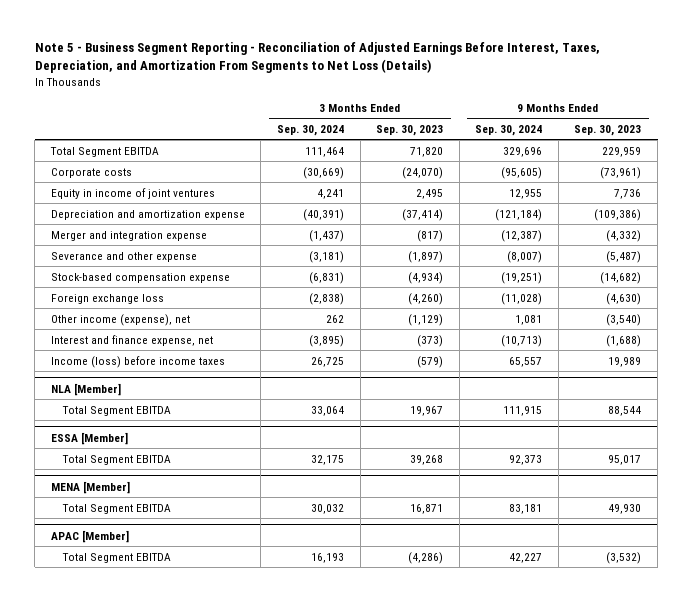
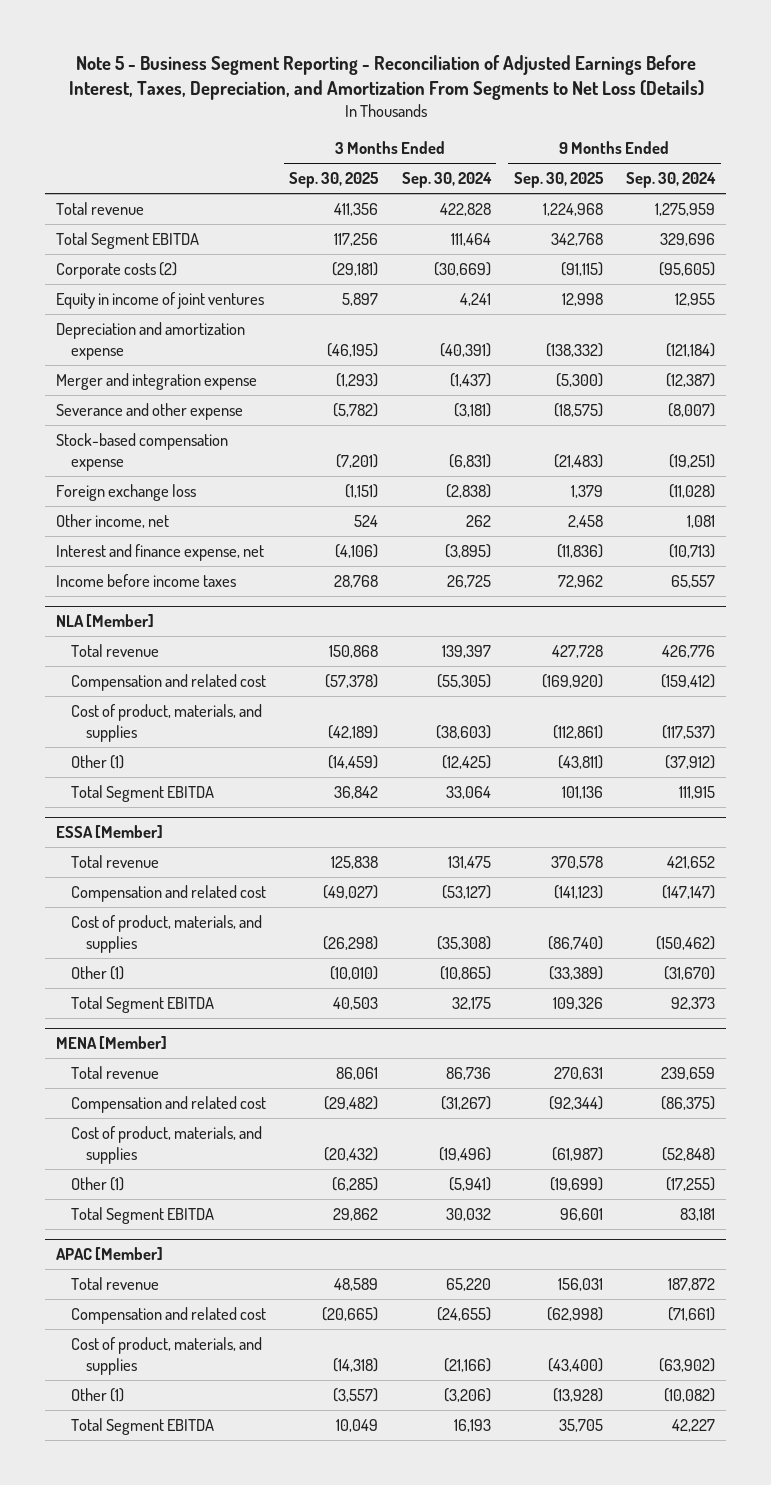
- | 3 Months Ended Sep. 30, 2024 | 3 Months Ended Sep. 30, 2023 | 9 Months Ended Sep. 30, 2024 | 9 Months Ended Sep. 30, 2023
+ | 3 Months Ended Sep. 30, 2025 | 3 Months Ended Sep. 30, 2024 | 9 Months Ended Sep. 30, 2025 | 9 Months Ended Sep. 30, 2024
+ Total revenue | 411,356 | 422,828 | 1,224,968 | 1,275,959
- Corporate costs | (30,669) | (24,070) | (95,605) | (73,961)
+ Corporate costs (2) | (29,181) | (30,669) | (91,115) | (95,605)
- Other income (expense), net | 262 | (1,129) | 1,081 | (3,540)
+ Other income, net | 524 | 262 | 2,458 | 1,081
- Income (loss) before income taxes | 26,725 | (579) | 65,557 | 19,989
+ Income before income taxes | 28,768 | 26,725 | 72,962 | 65,557
@ NLA [Member]
+ Total revenue | 150,868 | 139,397 | 427,728 | 426,776
+ Compensation and related cost | (57,378) | (55,305) | (169,920) | (159,412)
+ Cost of product, materials, and supplies | (42,189) | (38,603) | (112,861) | (117,537)
+ Other (1) | (14,459) | (12,425) | (43,811) | (37,912)
@ ESSA [Member]
+ Total revenue | 125,838 | 131,475 | 370,578 | 421,652
+ Compensation and related cost | (49,027) | (53,127) | (141,123) | (147,147)
+ Cost of product, materials, and supplies | (26,298) | (35,308) | (86,740) | (150,462)
+ Other (1) | (10,010) | (10,865) | (33,389) | (31,670)
@ MENA [Member]
+ Total revenue | 86,061 | 86,736 | 270,631 | 239,659
+ Compensation and related cost | (29,482) | (31,267) | (92,344) | (86,375)
+ Cost of product, materials, and supplies | (20,432) | (19,496) | (61,987) | (52,848)
+ Other (1) | (6,285) | (5,941) | (19,699) | (17,255)
@ APAC [Member]
+ Total revenue | 48,589 | 65,220 | 156,031 | 187,872
+ Compensation and related cost | (20,665) | (24,655) | (62,998) | (71,661)
+ Cost of product, materials, and supplies | (14,318) | (21,166) | (43,400) | (63,902)
+ Other (1) | (3,557) | (3,206) | (13,928) | (10,082)

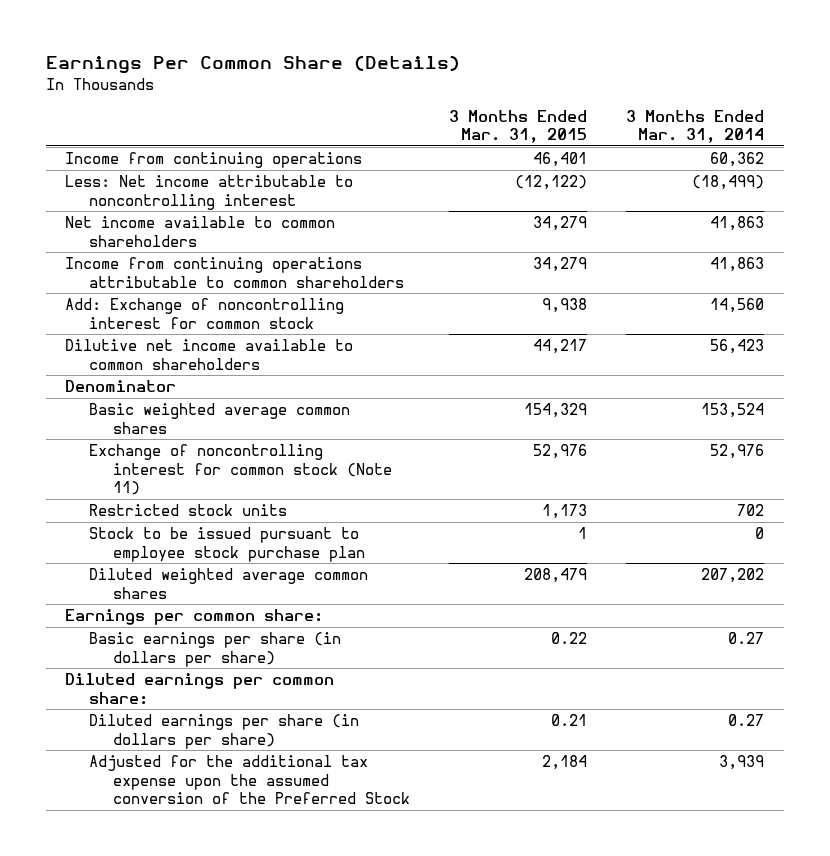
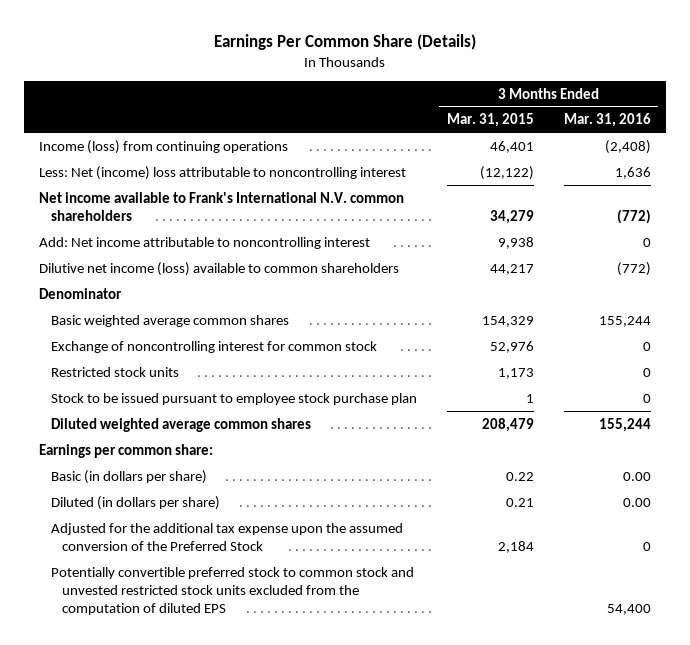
- | 3 Months Ended Mar. 31, 2015 | 3 Months Ended Mar. 31, 2014
+ | 3 Months Ended Mar. 31, 2015 | 3 Months Ended Mar. 31, 2016
- Income from continuing operations | 46,401 | 60,362
- Less: Net income attributable to noncontrolling interest | (12,122) | (18,499)
- Net income available to common shareholders | 34,279 | 41,863
- Income from continuing operations attributable to common shareholders | 34,279 | 41,863
- Add: Exchange of noncontrolling interest for common stock | 9,938 | 14,560
- Dilutive net income available to common shareholders | 44,217 | 56,423
+ Income (loss) from continuing operations | 46,401 | (2,408)
+ Less: Net (income) loss attributable to noncontrolling interest | (12,122) | 1,636
+ Net income available to Frank's International N.V. common shareholders | 34,279 | (772)
+ Add: Net income attributable to noncontrolling interest | 9,938 | 0
+ Dilutive net income (loss) available to common shareholders | 44,217 | (772)
- Exchange of noncontrolling interest for common stock (Note 11) | 52,976 | 52,976
+ Exchange of noncontrolling interest for common stock | 52,976 | 0
- Basic earnings per share (in dollars per share) | 0.22 | 0.27
- Diluted earnings per common share:
- Diluted earnings per share (in dollars per share) | 0.21 | 0.27
+ Basic (in dollars per share) | 0.22 | 0.00
+ Diluted (in dollars per share) | 0.21 | 0.00
+ Potentially convertible preferred stock to common stock and unvested restricted stock units excluded from the computation of diluted EPS | | 54,400

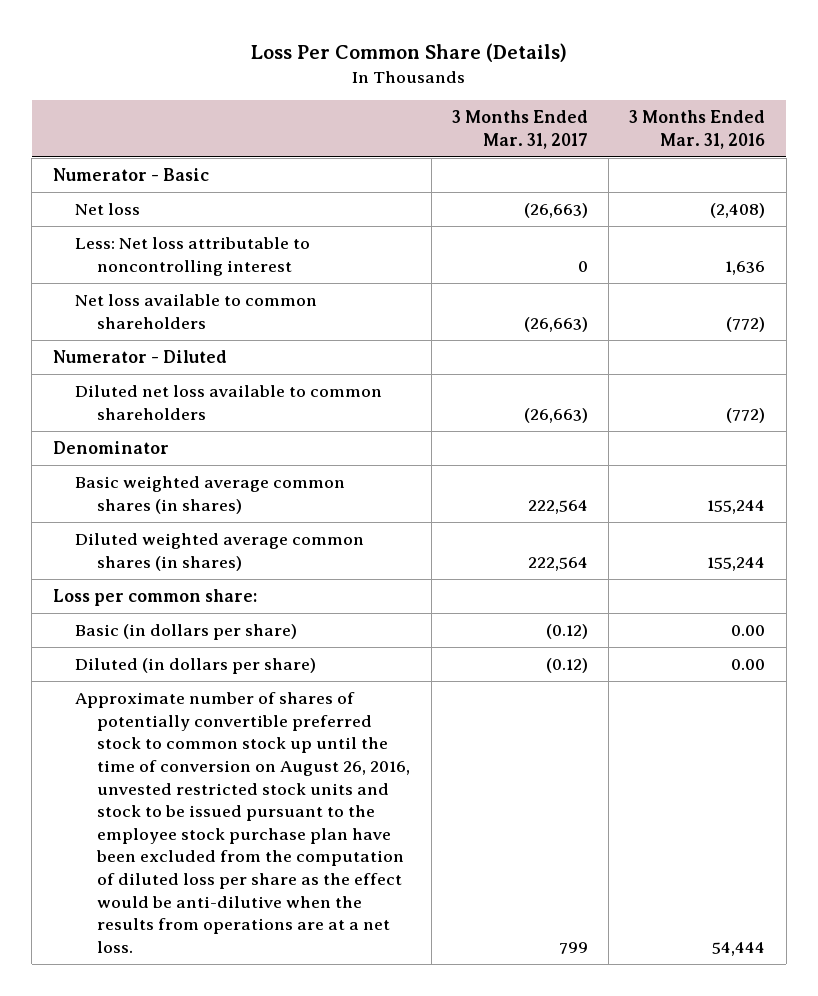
- Earnings Per Common Share (Details)
+ Loss Per Common Share (Details)
- | 3 Months Ended Mar. 31, 2015 | 3 Months Ended Mar. 31, 2016
+ | 3 Months Ended Mar. 31, 2017 | 3 Months Ended Mar. 31, 2016
- Income (loss) from continuing operations | 46,401 | (2,408)
- Less: Net (income) loss attributable to noncontrolling interest | (12,122) | 1,636
- Net income available to Frank's International N.V. common shareholders | 34,279 | (772)
- Add: Net income attributable to noncontrolling interest | 9,938 | 0
- Dilutive net income (loss) available to common shareholders | 44,217 | (772)
+ Numerator - Basic
+ Net loss | (26,663) | (2,408)
+ Less: Net loss attributable to noncontrolling interest | 0 | 1,636
+ Net loss available to common shareholders | (26,663) | (772)
+ Numerator - Diluted
+ Diluted net loss available to common shareholders | (26,663) | (772)
- Basic weighted average common shares | 154,329 | 155,244
- Exchange of noncontrolling interest for common stock | 52,976 | 0
- Restricted stock units | 1,173 | 0
- Stock to be issued pursuant to employee stock purchase plan | 1 | 0
- Diluted weighted average common shares | 208,479 | 155,244
- Earnings per common share:
+ Basic weighted average common shares (in shares) | 222,564 | 155,244
+ Diluted weighted average common shares (in shares) | 222,564 | 155,244
+ Loss per common share:
- Adjusted for the additional tax expense upon the assumed conversion of the Preferred Stock | 2,184 | 0
- Potentially convertible preferred stock to common stock and unvested restricted stock units excluded from the computation of diluted EPS | | 54,400
+ Approximate number of shares of potentially convertible preferred stock to common stock up until the time of conversion on August 26, 2016, unvested restricted stock units and stock to be issued pursuant to the employee stock purchase plan have been excluded from the computation of diluted loss per share as the effect would be anti-dilutive when the results from operations are at a net loss. | 799 | 54,444

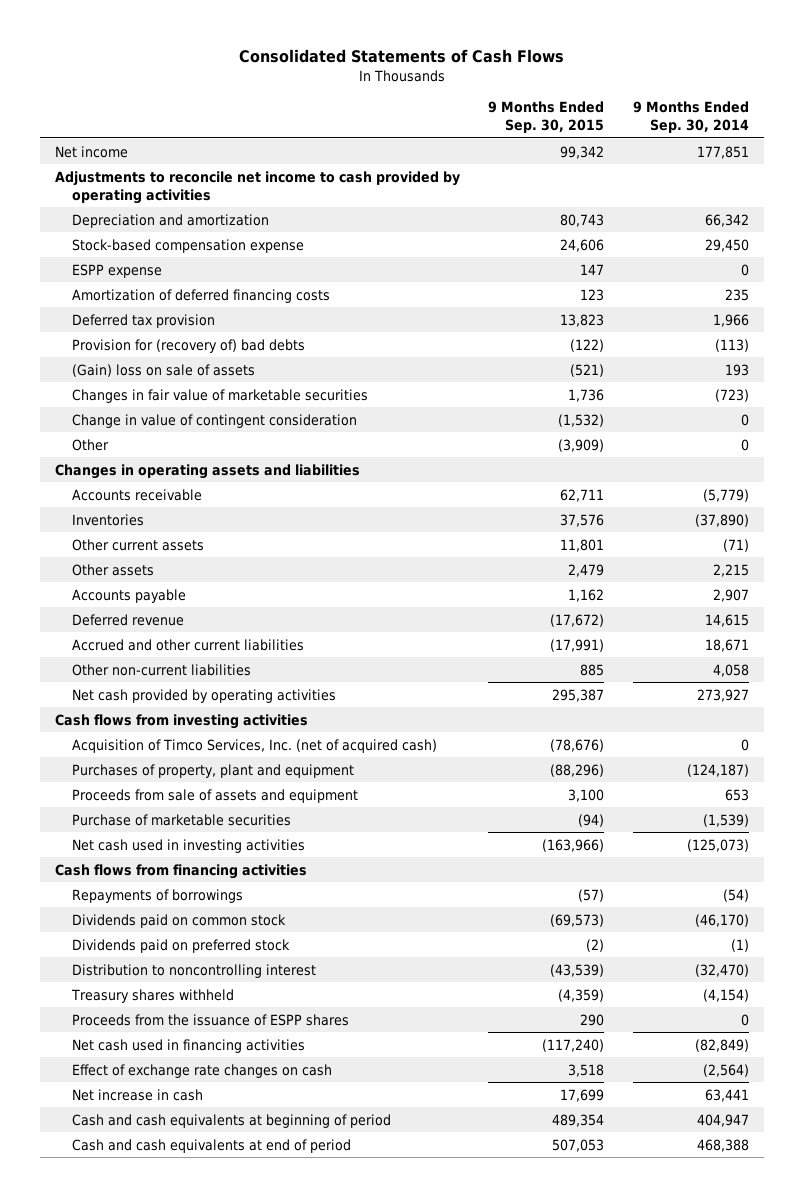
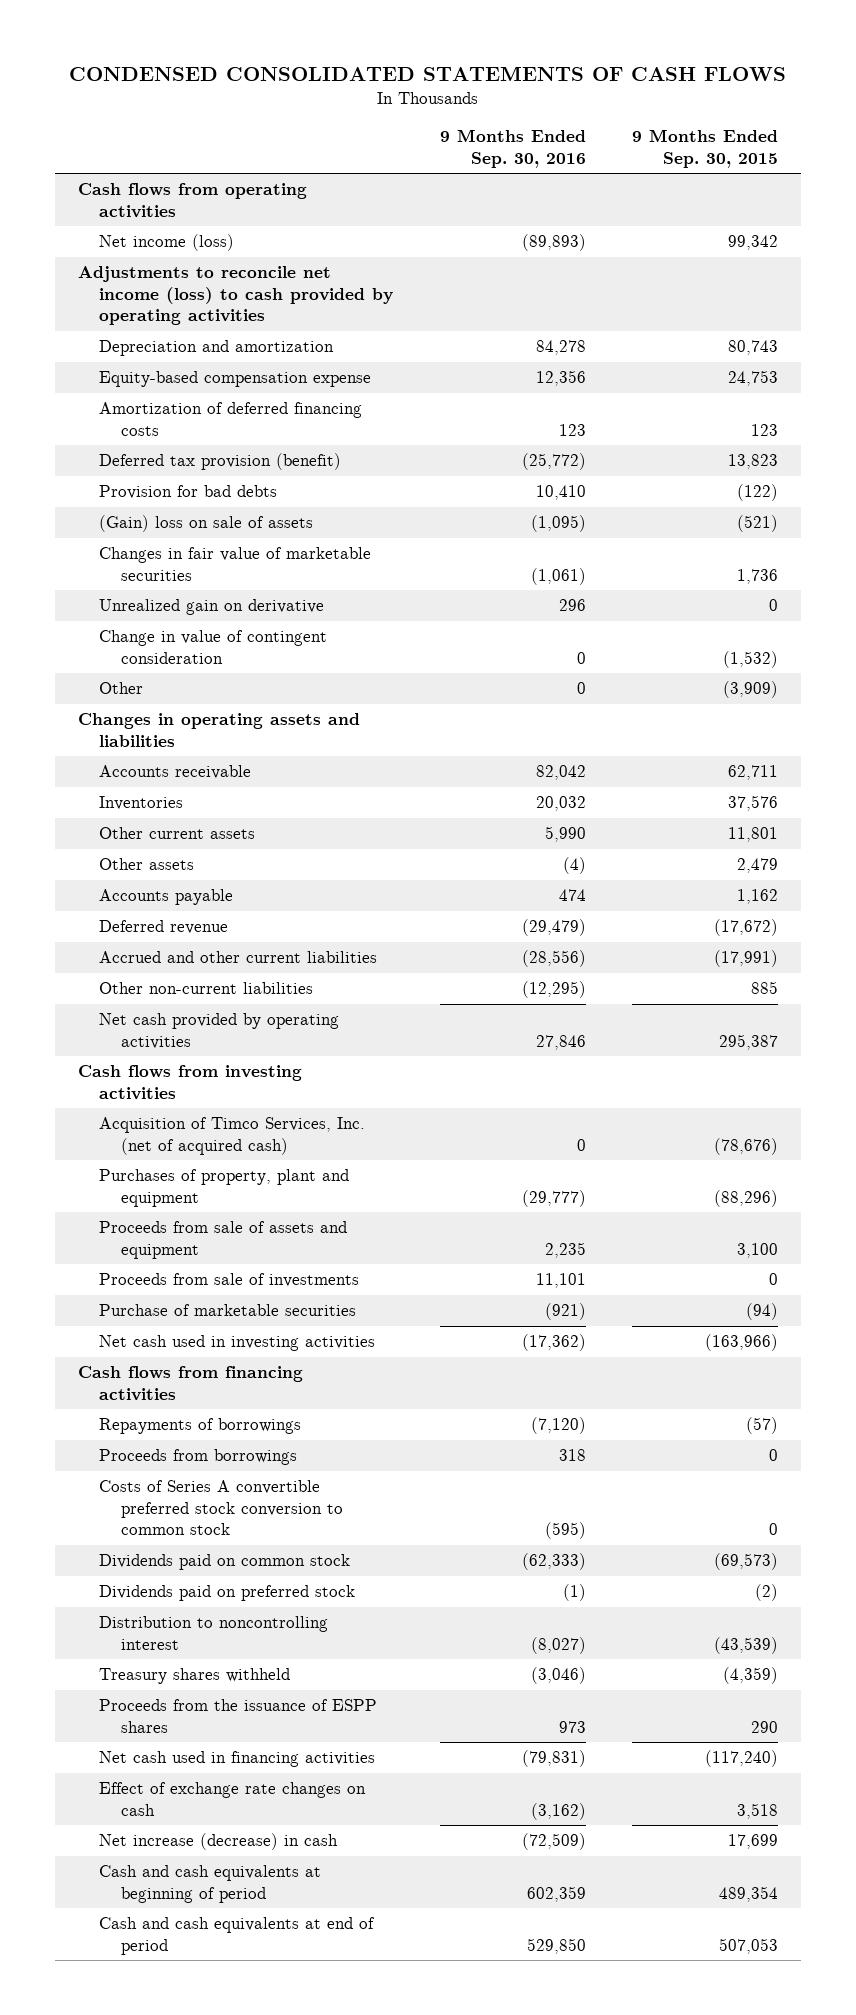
- Consolidated Statements of Cash Flows
+ CONDENSED CONSOLIDATED STATEMENTS OF CASH FLOWS
- | 9 Months Ended Sep. 30, 2015 | 9 Months Ended Sep. 30, 2014
+ | 9 Months Ended Sep. 30, 2016 | 9 Months Ended Sep. 30, 2015
- Net income | 99,342 | 177,851
- Adjustments to reconcile net income to cash provided by operating activities
+ Cash flows from operating activities
+ Net income (loss) | (89,893) | 99,342
+ Adjustments to reconcile net income (loss) to cash provided by operating activities
- Stock-based compensation expense | 24,606 | 29,450
- ESPP expense | 147 | 0
+ Equity-based compensation expense | 12,356 | 24,753
- Deferred tax provision | 13,823 | 1,966
- Provision for (recovery of) bad debts | (122) | (113)
+ Deferred tax provision (benefit) | (25,772) | 13,823
+ Provision for bad debts | 10,410 | (122)
+ Unrealized gain on derivative | 296 | 0
+ Proceeds from sale of investments | 11,101 | 0
+ Proceeds from borrowings | 318 | 0
+ Costs of Series A convertible preferred stock conversion to common stock | (595) | 0
- Net increase in cash | 17,699 | 63,441
+ Net increase (decrease) in cash | (72,509) | 17,699

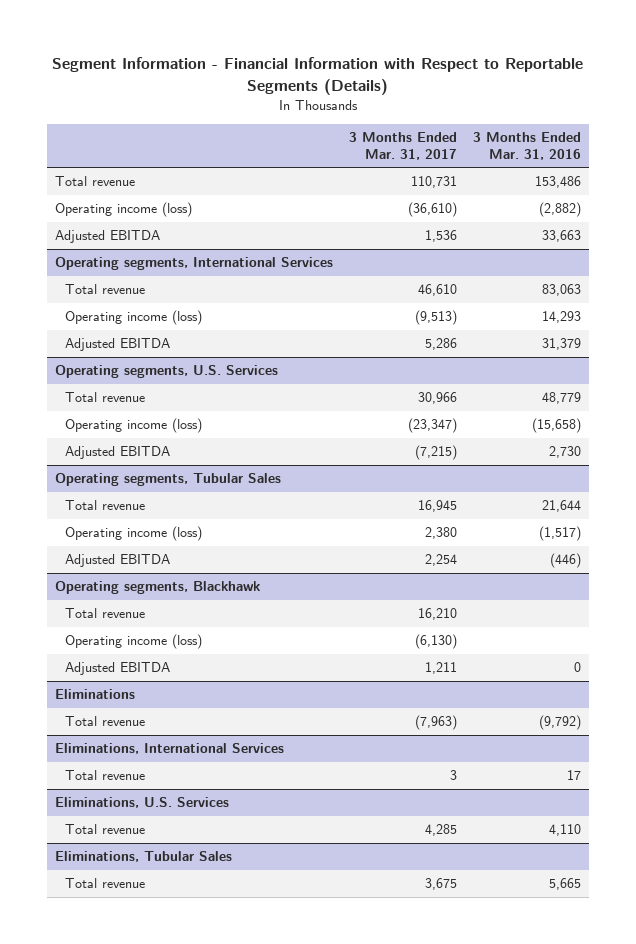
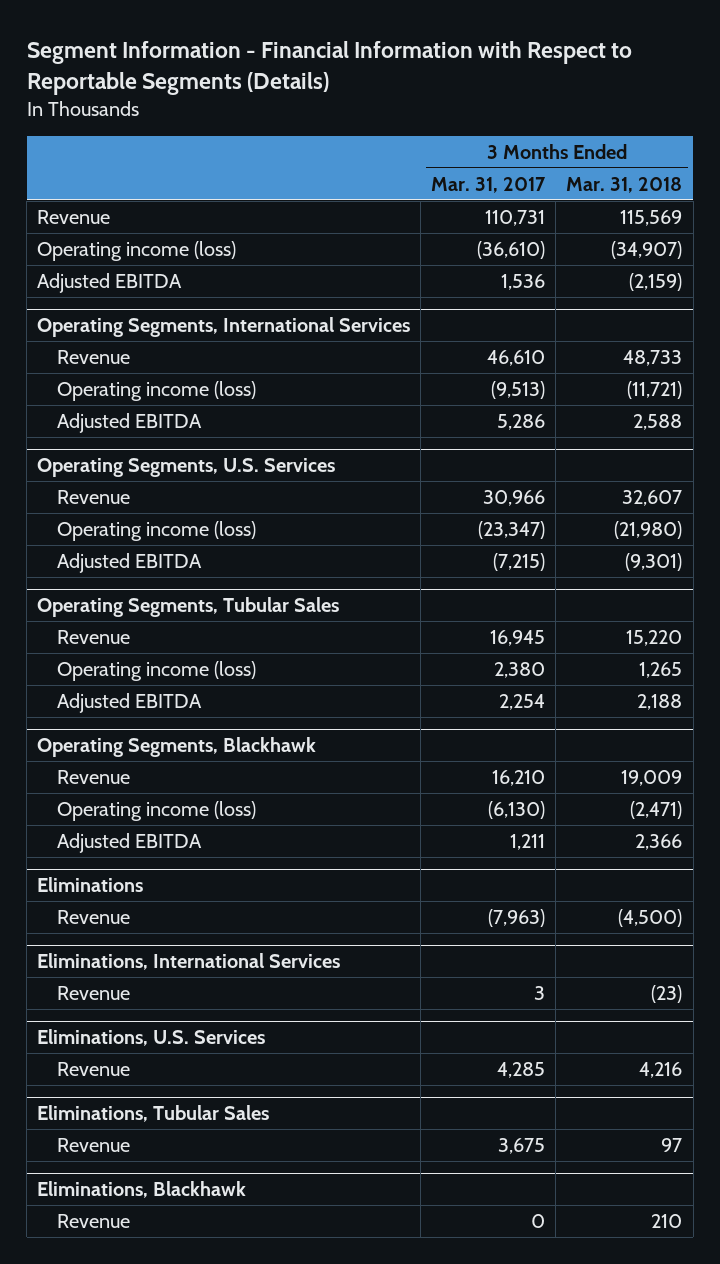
- | 3 Months Ended Mar. 31, 2017 | 3 Months Ended Mar. 31, 2016
+ | 3 Months Ended Mar. 31, 2017 | 3 Months Ended Mar. 31, 2018
- Total revenue | 110,731 | 153,486
+ Revenue | 110,731 | 115,569
- Operating segments, International Services
- Total revenue | 46,610 | 83,063
+ Operating Segments, International Services
+ Revenue | 46,610 | 48,733
- Operating segments, U.S. Services
- Total revenue | 30,966 | 48,779
+ Operating Segments, U.S. Services
+ Revenue | 30,966 | 32,607
- Operating segments, Tubular Sales
- Total revenue | 16,945 | 21,644
+ Operating Segments, Tubular Sales
+ Revenue | 16,945 | 15,220
- Operating segments, Blackhawk
- Total revenue | 16,210 |
+ Operating Segments, Blackhawk
+ Revenue | 16,210 | 19,009
@ Eliminations
- Total revenue | (7,963) | (9,792)
+ Revenue | (7,963) | (4,500)
@ Eliminations, International Services
- Total revenue | 3 | 17
+ Revenue | 3 | (23)
@ Eliminations, U.S. Services
- Total revenue | 4,285 | 4,110
+ Revenue | 4,285 | 4,216
@ Eliminations, Tubular Sales
- Total revenue | 3,675 | 5,665
+ Revenue | 3,675 | 97
+ Eliminations, Blackhawk
+ Revenue | 0 | 210

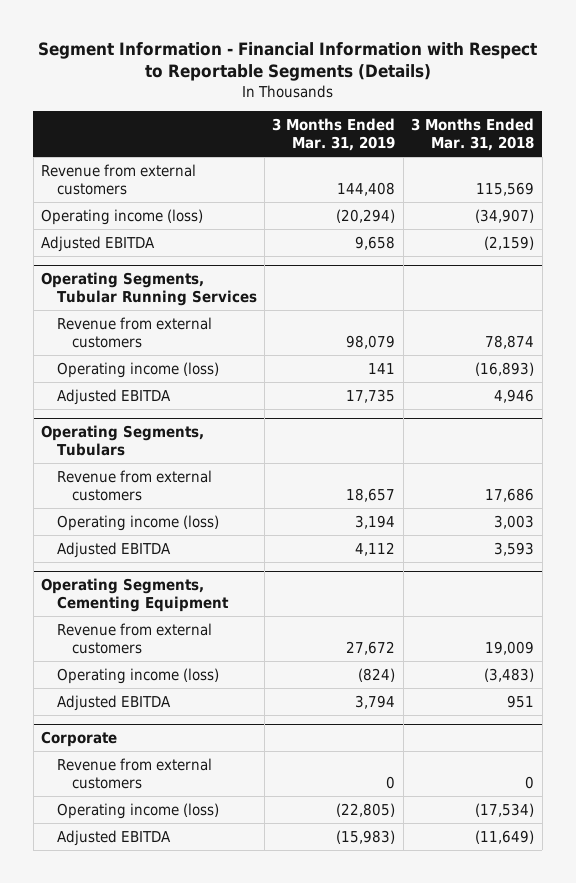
- | 3 Months Ended Mar. 31, 2017 | 3 Months Ended Mar. 31, 2018
+ | 3 Months Ended Mar. 31, 2019 | 3 Months Ended Mar. 31, 2018
- Revenue | 110,731 | 115,569
+ Revenue from external customers | 144,408 | 115,569
- Operating Segments, International Services
- Revenue | 46,610 | 48,733
- Operating income (loss) | (9,513) | (11,721)
- Adjusted EBITDA | 5,286 | 2,588
- Operating Segments, U.S. Services
- Revenue | 30,966 | 32,607
- Operating income (loss) | (23,347) | (21,980)
- Adjusted EBITDA | (7,215) | (9,301)
- Operating Segments, Tubular Sales
- Revenue | 16,945 | 15,220
- Operating income (loss) | 2,380 | 1,265
- Adjusted EBITDA | 2,254 | 2,188
- Operating Segments, Blackhawk
- Revenue | 16,210 | 19,009
- Operating income (loss) | (6,130) | (2,471)
- Adjusted EBITDA | 1,211 | 2,366
- Eliminations
- Revenue | (7,963) | (4,500)
- Eliminations, International Services
- Revenue | 3 | (23)
- Eliminations, U.S. Services
- Revenue | 4,285 | 4,216
- Eliminations, Tubular Sales
- Revenue | 3,675 | 97
- Eliminations, Blackhawk
- Revenue | 0 | 210
+ Operating Segments, Tubular Running Services
+ Revenue from external customers | 98,079 | 78,874
+ Operating income (loss) | 141 | (16,893)
+ Adjusted EBITDA | 17,735 | 4,946
+ Operating Segments, Tubulars
+ Revenue from external customers | 18,657 | 17,686
+ Operating income (loss) | 3,194 | 3,003
+ Adjusted EBITDA | 4,112 | 3,593
+ Operating Segments, Cementing Equipment
+ Revenue from external customers | 27,672 | 19,009
+ Operating income (loss) | (824) | (3,483)
+ Adjusted EBITDA | 3,794 | 951
+ Corporate
+ Revenue from external customers | 0 | 0
+ Operating income (loss) | (22,805) | (17,534)
+ Adjusted EBITDA | (15,983) | (11,649)

